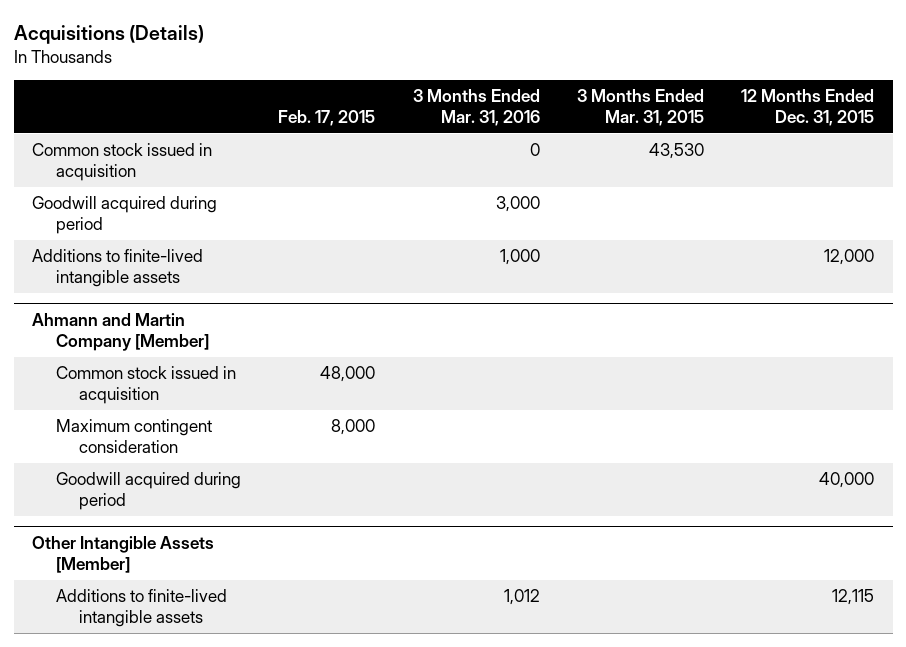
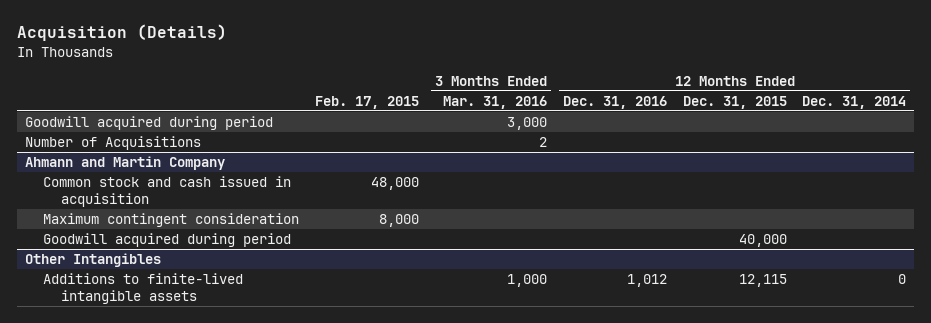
- Acquisitions (Details)
+ Acquisition (Details)
- | Feb. 17, 2015 | 3 Months Ended Mar. 31, 2016 | 3 Months Ended Mar. 31, 2015 | 12 Months Ended Dec. 31, 2015
+ | Feb. 17, 2015 | 3 Months Ended Mar. 31, 2016 | 12 Months Ended Dec. 31, 2016 | 12 Months Ended Dec. 31, 2015 | 12 Months Ended Dec. 31, 2014
- Common stock issued in acquisition | | 0 | 43,530 |
- Additions to finite-lived intangible assets | | 1,000 | | 12,000
- Ahmann and Martin Company [Member]
- Common stock issued in acquisition | 48,000 | | |
+ Number of Acquisitions | | 2 | | |
+ Ahmann and Martin Company
+ Common stock and cash issued in acquisition | 48,000 | | | |
- Other Intangible Assets [Member]
- Additions to finite-lived intangible assets | | 1,012 | | 12,115
+ Other Intangibles
+ Additions to finite-lived intangible assets | | 1,000 | 1,012 | 12,115 | 0

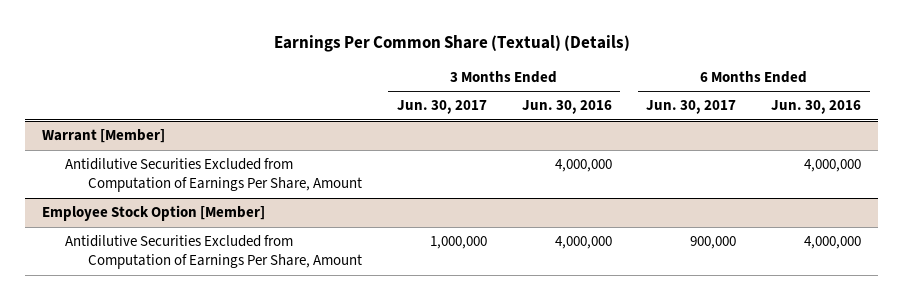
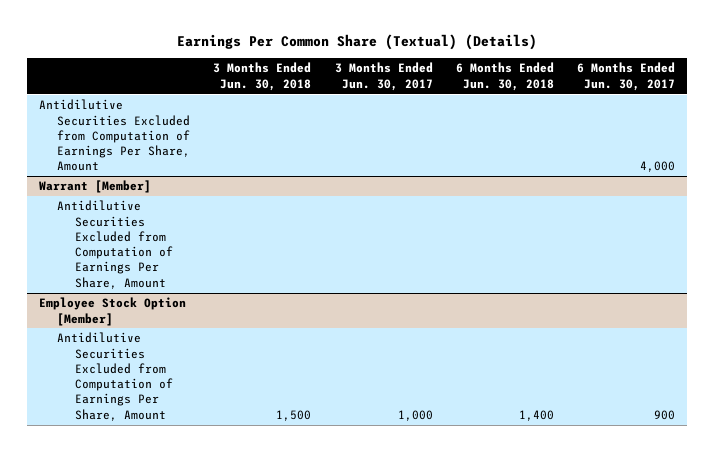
- | 3 Months Ended Jun. 30, 2017 | 3 Months Ended Jun. 30, 2016 | 6 Months Ended Jun. 30, 2017 | 6 Months Ended Jun. 30, 2016
+ | 3 Months Ended Jun. 30, 2018 | 3 Months Ended Jun. 30, 2017 | 6 Months Ended Jun. 30, 2018 | 6 Months Ended Jun. 30, 2017
+ Antidilutive Securities Excluded from Computation of Earnings Per Share, Amount | | | | 4,000
@ Employee Stock Option [Member]
- Antidilutive Securities Excluded from Computation of Earnings Per Share, Amount | 1,000,000 | 4,000,000 | 900,000 | 4,000,000
+ Antidilutive Securities Excluded from Computation of Earnings Per Share, Amount | 1,500 | 1,000 | 1,400 | 900

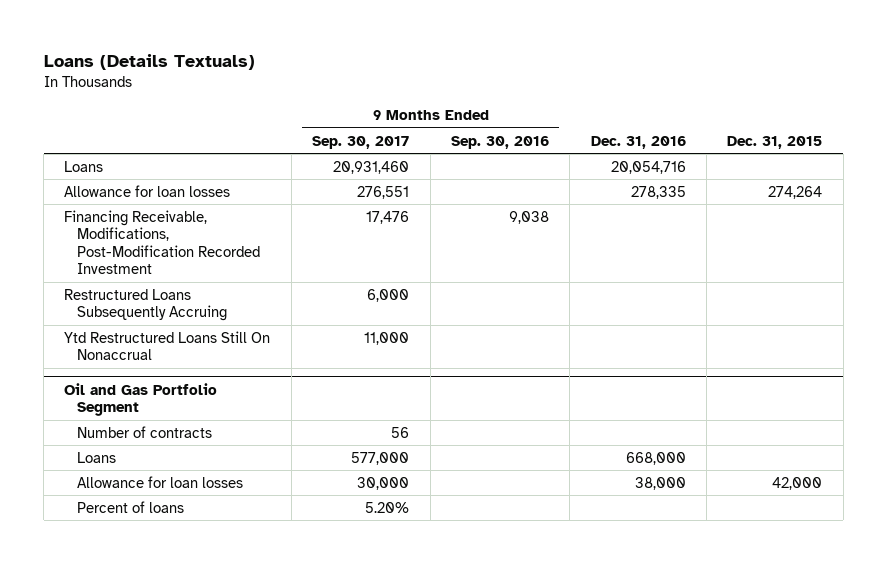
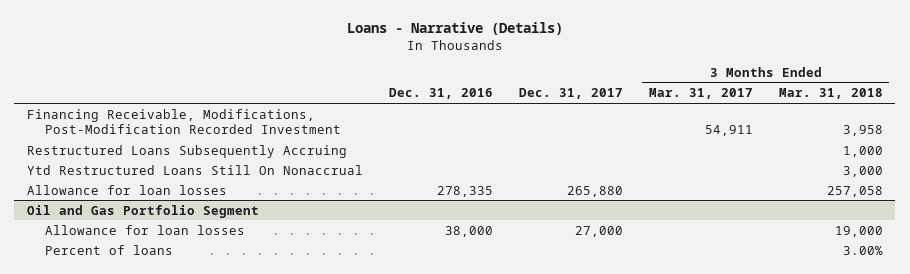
- Loans (Details Textuals)
+ Loans - Narrative (Details)
- | 9 Months Ended Sep. 30, 2017 | 9 Months Ended Sep. 30, 2016 | Dec. 31, 2016 | Dec. 31, 2015
+ | Dec. 31, 2016 | Dec. 31, 2017 | 3 Months Ended Mar. 31, 2017 | 3 Months Ended Mar. 31, 2018
- Loans | 20,931,460 | | 20,054,716 |
moved down: Allowance for loan losses | 278,335 | 265,880 | | 257,058
@ Oil and Gas Portfolio Segment
- Number of contracts | 56 | | |
- Loans | 577,000 | | 668,000 |

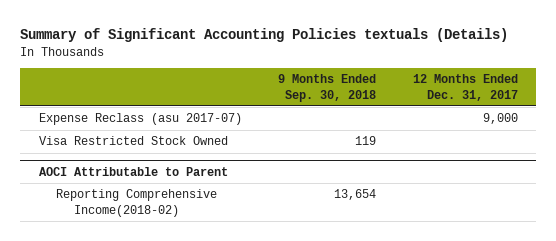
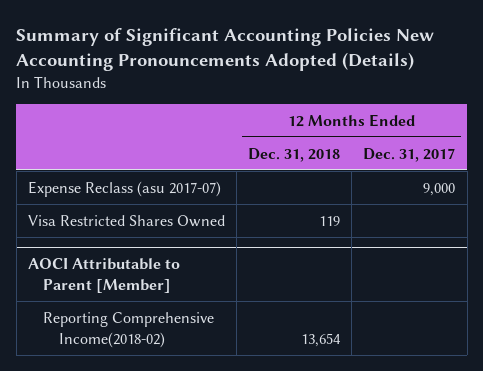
- Summary of Significant Accounting Policies textuals (Details)
+ Summary of Significant Accounting Policies New Accounting Pronouncements Adopted (Details)
- | 9 Months Ended Sep. 30, 2018 | 12 Months Ended Dec. 31, 2017
+ | 12 Months Ended Dec. 31, 2018 | 12 Months Ended Dec. 31, 2017
- Visa Restricted Stock Owned | 119 |
- AOCI Attributable to Parent
+ Visa Restricted Shares Owned | 119 |
+ AOCI Attributable to Parent [Member]

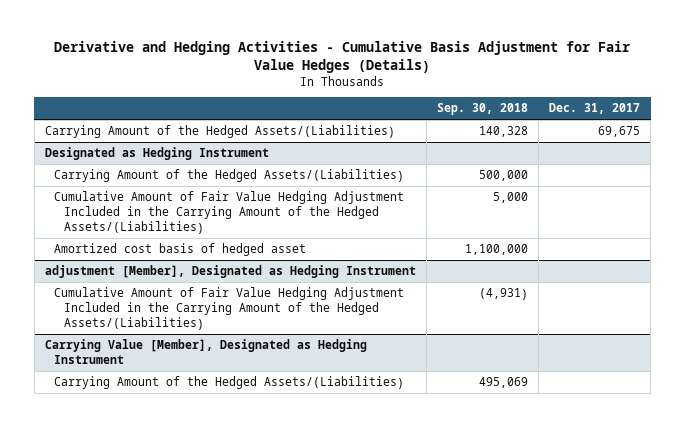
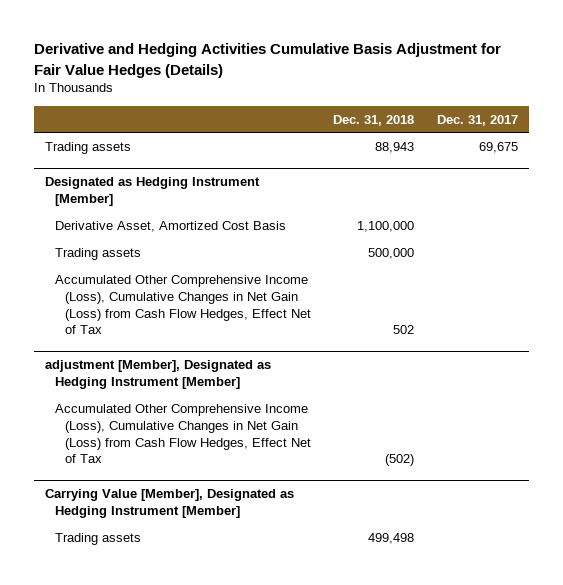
- Derivative and Hedging Activities - Cumulative Basis Adjustment for Fair Value Hedges (Details)
+ Derivative and Hedging Activities Cumulative Basis Adjustment for Fair Value Hedges (Details)
- | Sep. 30, 2018 | Dec. 31, 2017
+ | Dec. 31, 2018 | Dec. 31, 2017
- Carrying Amount of the Hedged Assets/(Liabilities) | 140,328 | 69,675
- Designated as Hedging Instrument
- Carrying Amount of the Hedged Assets/(Liabilities) | 500,000 |
- Cumulative Amount of Fair Value Hedging Adjustment Included in the Carrying Amount of the Hedged Assets/(Liabilities) | 5,000 |
- Amortized cost basis of hedged asset | 1,100,000 |
- adjustment [Member], Designated as Hedging Instrument
- Cumulative Amount of Fair Value Hedging Adjustment Included in the Carrying Amount of the Hedged Assets/(Liabilities) | (4,931) |
- Carrying Value [Member], Designated as Hedging Instrument
- Carrying Amount of the Hedged Assets/(Liabilities) | 495,069 |
+ Trading assets | 88,943 | 69,675
+ Designated as Hedging Instrument [Member]
+ Derivative Asset, Amortized Cost Basis | 1,100,000 |
+ Trading assets | 500,000 |
+ Accumulated Other Comprehensive Income (Loss), Cumulative Changes in Net Gain (Loss) from Cash Flow Hedges, Effect Net of Tax | 502 |
+ adjustment [Member], Designated as Hedging Instrument [Member]
+ Accumulated Other Comprehensive Income (Loss), Cumulative Changes in Net Gain (Loss) from Cash Flow Hedges, Effect Net of Tax | (502) |
+ Carrying Value [Member], Designated as Hedging Instrument [Member]
+ Trading assets | 499,498 |

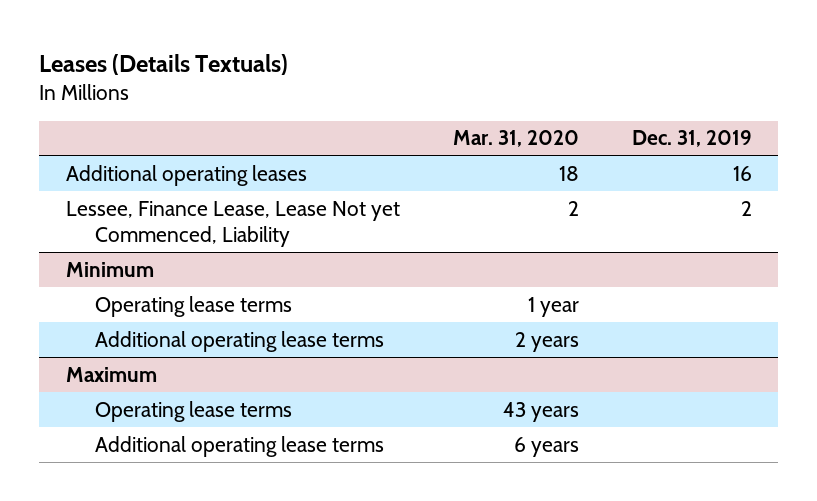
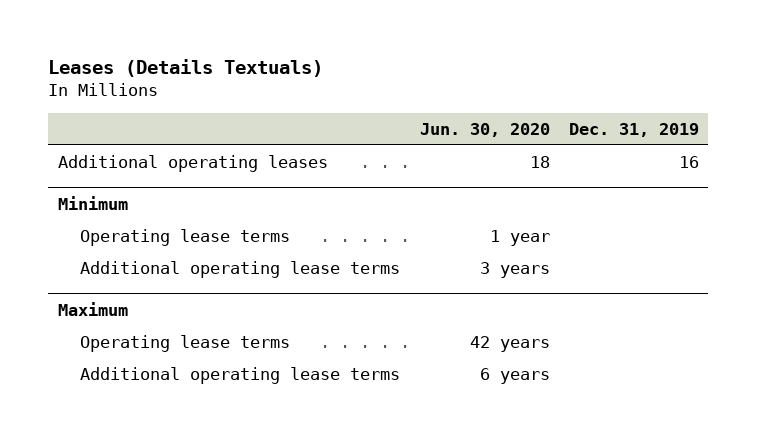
- | Mar. 31, 2020 | Dec. 31, 2019
+ | Jun. 30, 2020 | Dec. 31, 2019
- Lessee, Finance Lease, Lease Not yet Commenced, Liability | 2 | 2

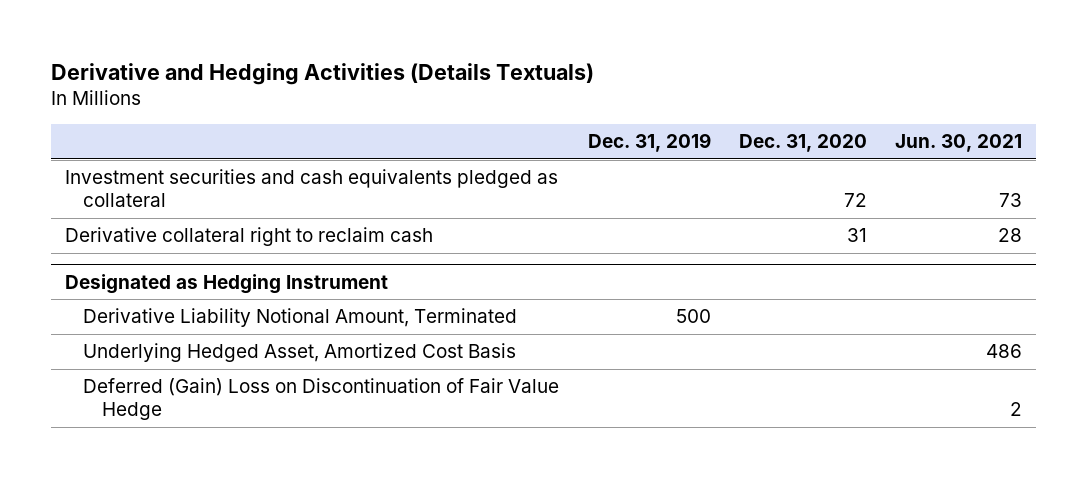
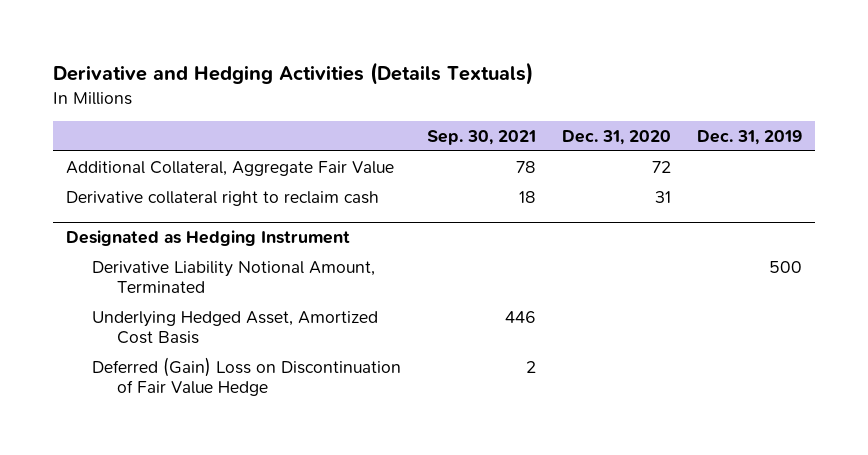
- | Dec. 31, 2019 | Dec. 31, 2020 | Jun. 30, 2021
+ | Sep. 30, 2021 | Dec. 31, 2020 | Dec. 31, 2019
- Investment securities and cash equivalents pledged as collateral | | 72 | 73
+ Additional Collateral, Aggregate Fair Value | 78 | 72 |

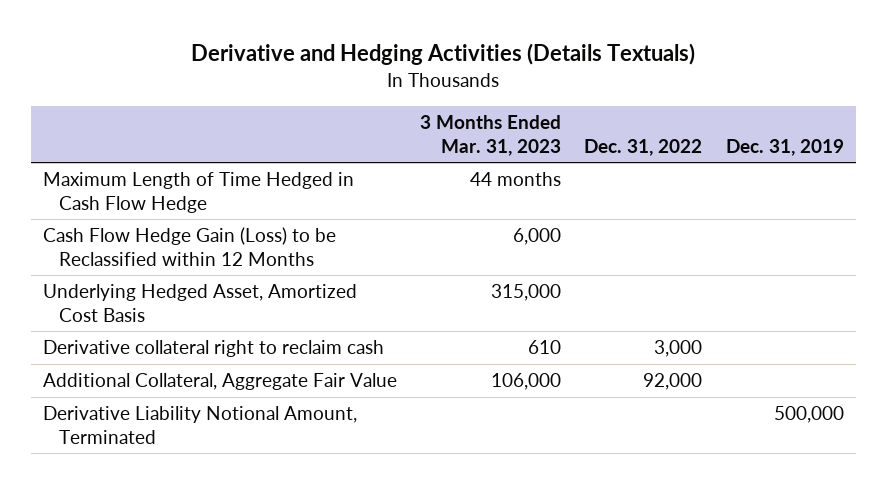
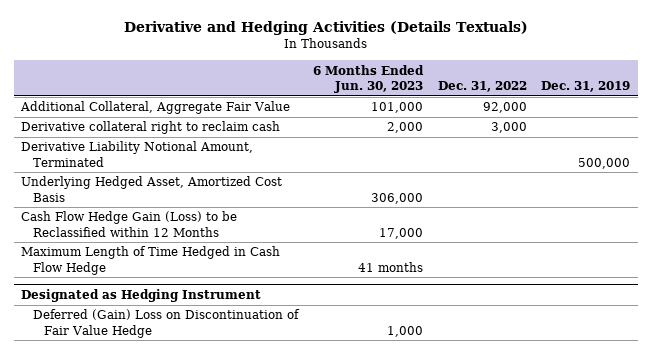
- | 3 Months Ended Mar. 31, 2023 | Dec. 31, 2022 | Dec. 31, 2019
+ | 6 Months Ended Jun. 30, 2023 | Dec. 31, 2022 | Dec. 31, 2019
moved down: Derivative collateral right to reclaim cash | 2,000 | 3,000 |
moved down: Underlying Hedged Asset, Amortized Cost Basis | 306,000 | |
moved down: Cash Flow Hedge Gain (Loss) to be Reclassified within 12 Months | 17,000 | |
moved down: Maximum Length of Time Hedged in Cash Flow Hedge | 41 months | |
+ Designated as Hedging Instrument
+ Deferred (Gain) Loss on Discontinuation of Fair Value Hedge | 1,000 | |

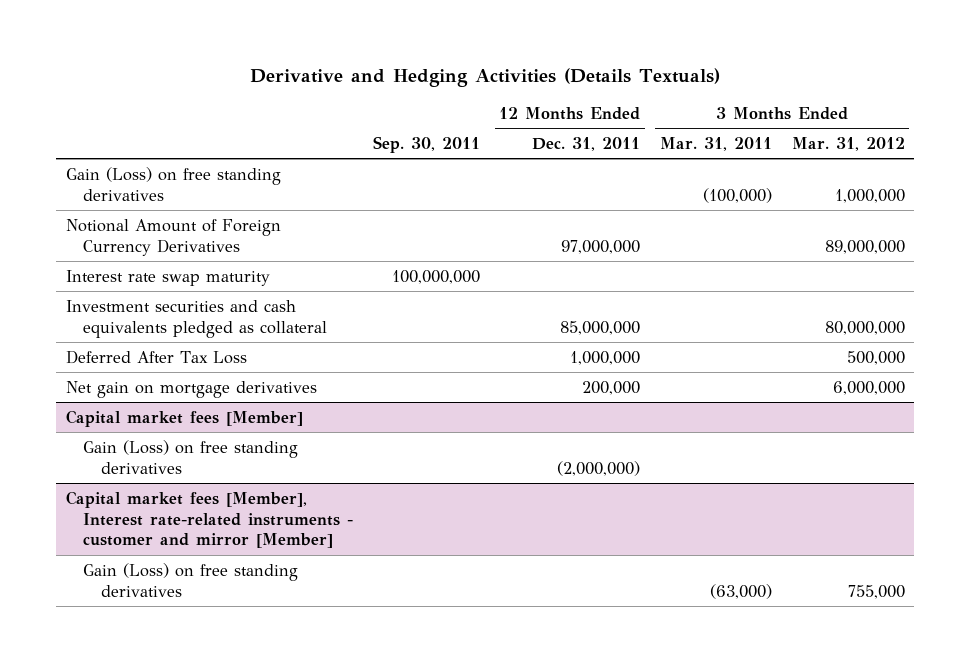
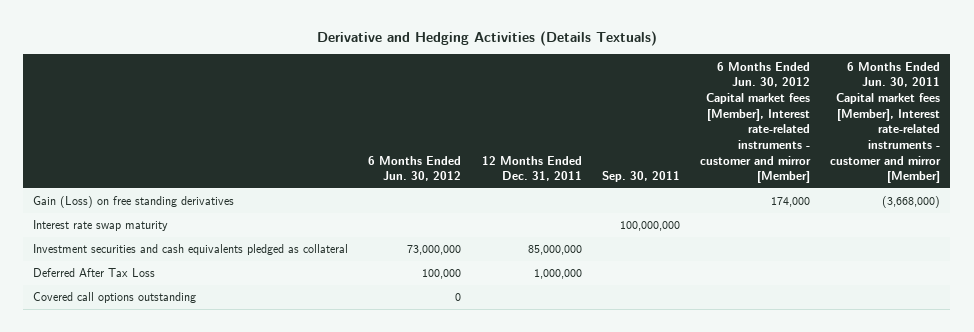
- | Sep. 30, 2011 | 12 Months Ended Dec. 31, 2011 | 3 Months Ended Mar. 31, 2011 | 3 Months Ended Mar. 31, 2012
+ | 6 Months Ended Jun. 30, 2012 | 12 Months Ended Dec. 31, 2011 | Sep. 30, 2011 | 6 Months Ended Jun. 30, 2012 Capital market fees [Member], Interest rate-related instruments - customer and mirror [Member] | 6 Months Ended Jun. 30, 2011 Capital market fees [Member], Interest rate-related instruments - customer and mirror [Member]
- Notional Amount of Foreign Currency Derivatives | | 97,000,000 | | 89,000,000
- Net gain on mortgage derivatives | | 200,000 | | 6,000,000
- Capital market fees [Member]
- Gain (Loss) on free standing derivatives | | (2,000,000) | |
- Capital market fees [Member], Interest rate-related instruments - customer and mirror [Member]
- Gain (Loss) on free standing derivatives | | | (63,000) | 755,000
+ Covered call options outstanding | 0 | | | |

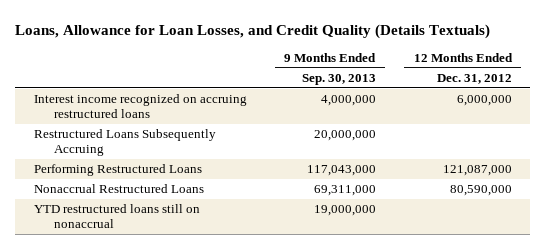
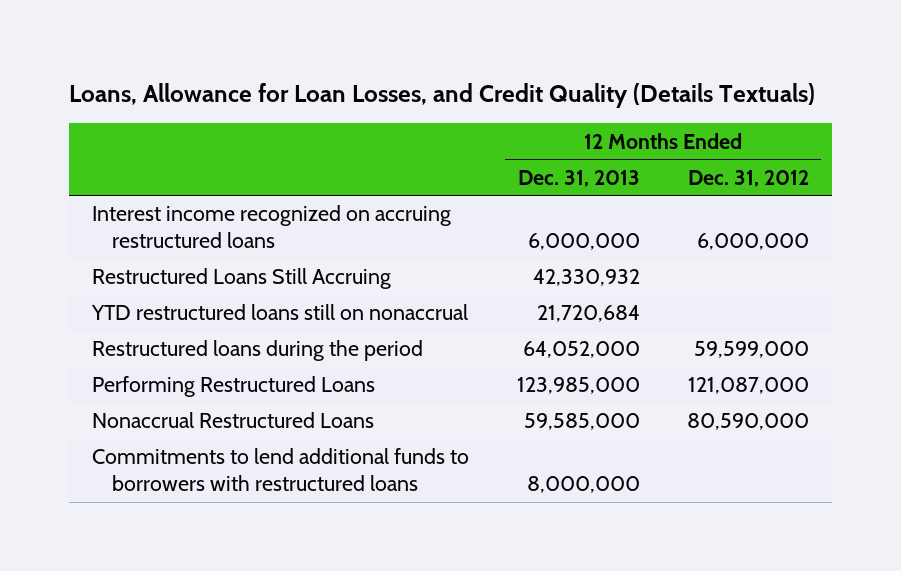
- | 9 Months Ended Sep. 30, 2013 | 12 Months Ended Dec. 31, 2012
+ | 12 Months Ended Dec. 31, 2013 | 12 Months Ended Dec. 31, 2012
- Restructured Loans Subsequently Accruing | 20,000,000 |
+ Restructured Loans Still Accruing | 42,330,932 |
moved up: YTD restructured loans still on nonaccrual | 21,720,684 |
+ Restructured loans during the period | 64,052,000 | 59,599,000
+ Commitments to lend additional funds to borrowers with restructured loans | 8,000,000 |

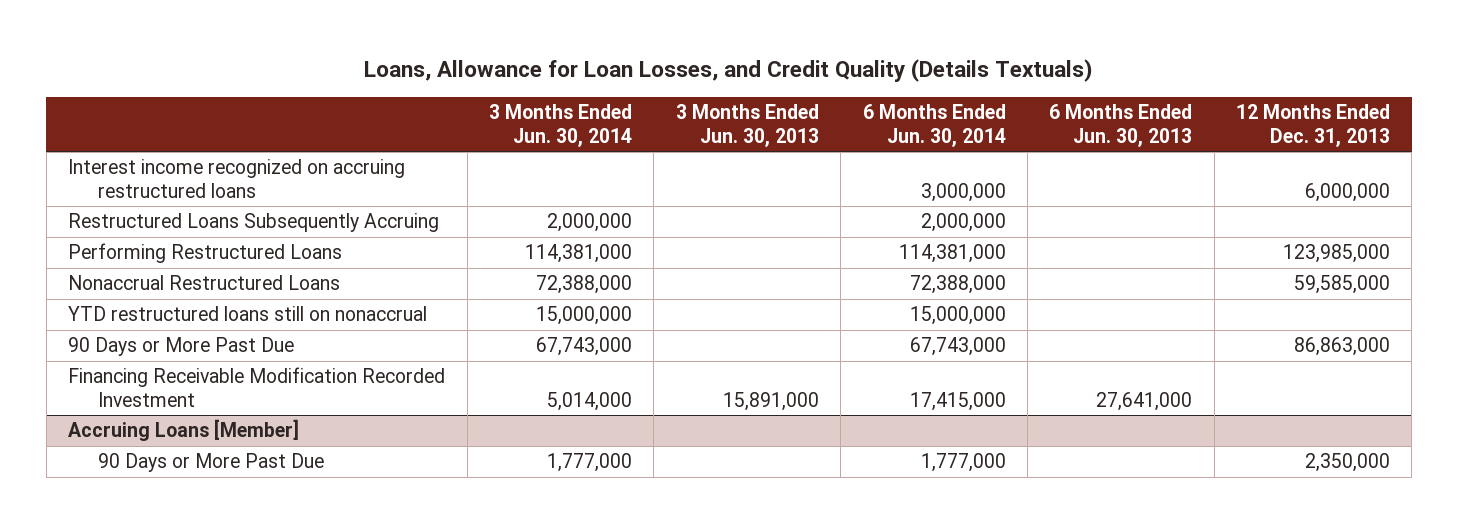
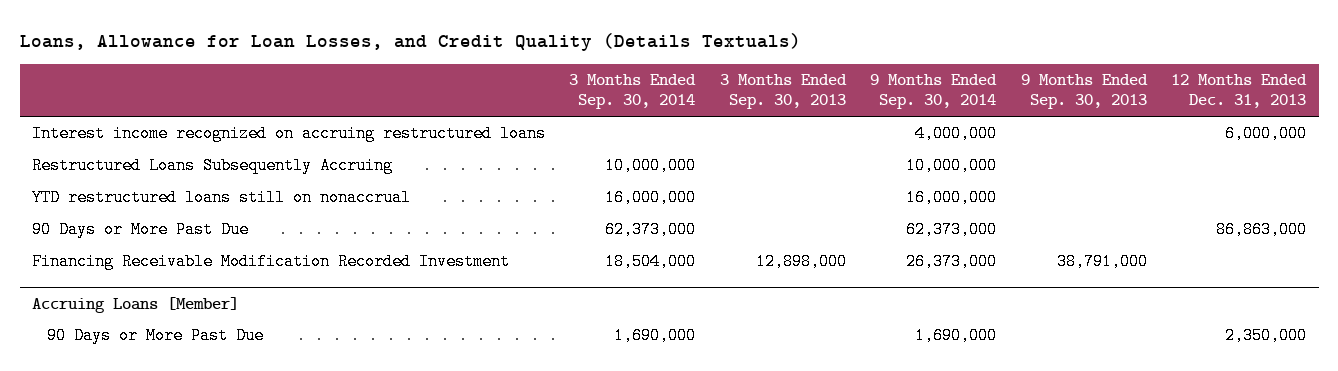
- | 3 Months Ended Jun. 30, 2014 | 3 Months Ended Jun. 30, 2013 | 6 Months Ended Jun. 30, 2014 | 6 Months Ended Jun. 30, 2013 | 12 Months Ended Dec. 31, 2013
+ | 3 Months Ended Sep. 30, 2014 | 3 Months Ended Sep. 30, 2013 | 9 Months Ended Sep. 30, 2014 | 9 Months Ended Sep. 30, 2013 | 12 Months Ended Dec. 31, 2013
- Performing Restructured Loans | 114,381,000 | | 114,381,000 | | 123,985,000
- Nonaccrual Restructured Loans | 72,388,000 | | 72,388,000 | | 59,585,000

